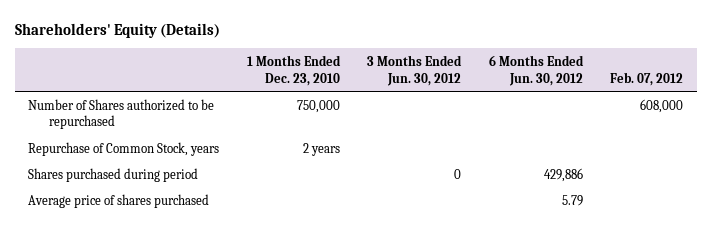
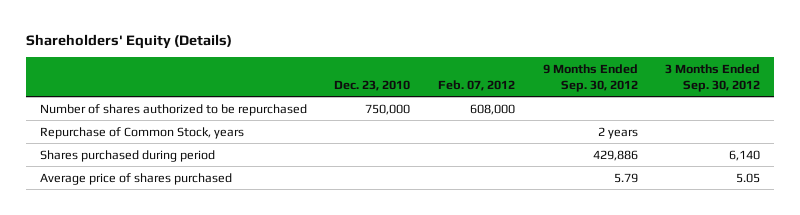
- | 1 Months Ended Dec. 23, 2010 | 3 Months Ended Jun. 30, 2012 | 6 Months Ended Jun. 30, 2012 | Feb. 07, 2012
+ | Dec. 23, 2010 | Feb. 07, 2012 | 9 Months Ended Sep. 30, 2012 | 3 Months Ended Sep. 30, 2012
- Number of Shares authorized to be repurchased | 750,000 | | | 608,000
+ Number of shares authorized to be repurchased | 750,000 | 608,000 | |

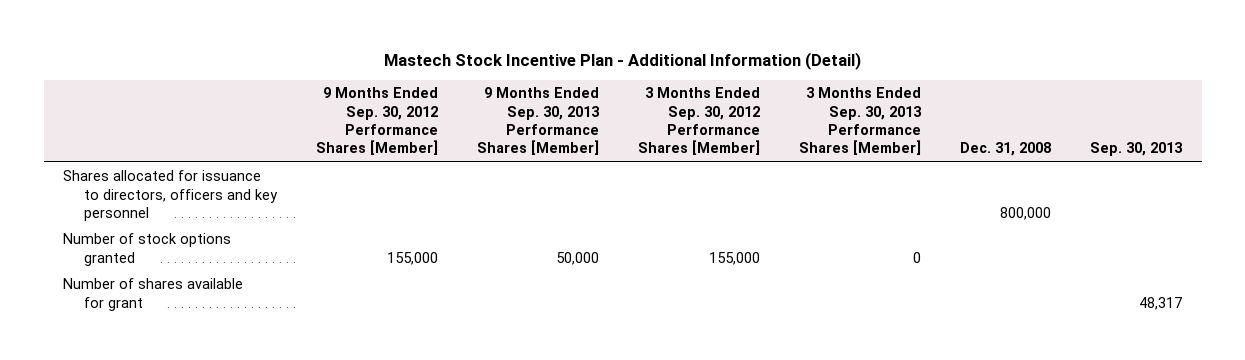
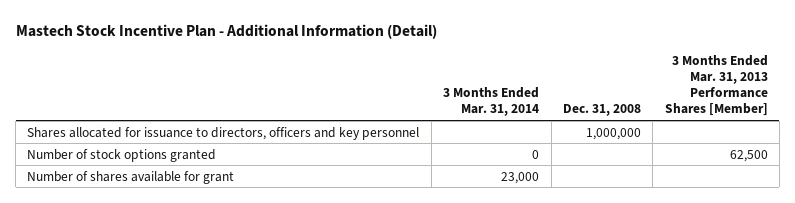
- | 9 Months Ended Sep. 30, 2012 Performance Shares [Member] | 9 Months Ended Sep. 30, 2013 Performance Shares [Member] | 3 Months Ended Sep. 30, 2012 Performance Shares [Member] | 3 Months Ended Sep. 30, 2013 Performance Shares [Member] | Dec. 31, 2008 | Sep. 30, 2013
+ | 3 Months Ended Mar. 31, 2014 | Dec. 31, 2008 | 3 Months Ended Mar. 31, 2013 Performance Shares [Member]
- Shares allocated for issuance to directors, officers and key personnel | | | | | 800,000 |
+ Shares allocated for issuance to directors, officers and key personnel | | 1,000,000 |

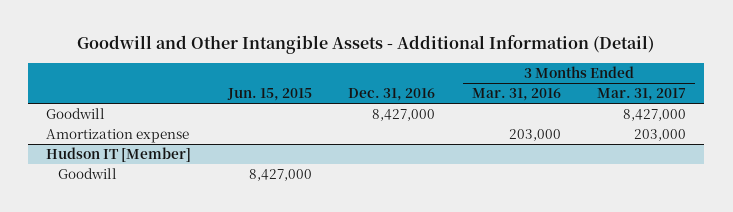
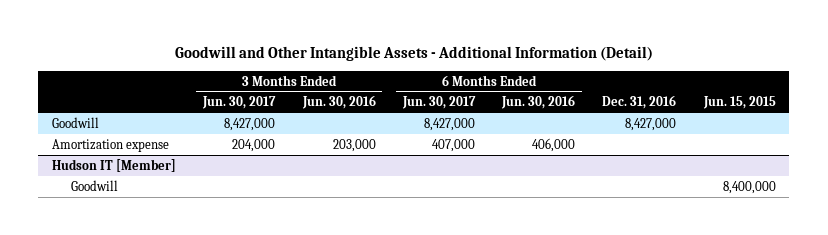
- | Jun. 15, 2015 | Dec. 31, 2016 | 3 Months Ended Mar. 31, 2016 | 3 Months Ended Mar. 31, 2017
+ | 3 Months Ended Jun. 30, 2017 | 3 Months Ended Jun. 30, 2016 | 6 Months Ended Jun. 30, 2017 | 6 Months Ended Jun. 30, 2016 | Dec. 31, 2016 | Jun. 15, 2015
@ Hudson IT [Member]
- Goodwill | 8,427,000 | | |
+ Goodwill | | | | | | 8,400,000

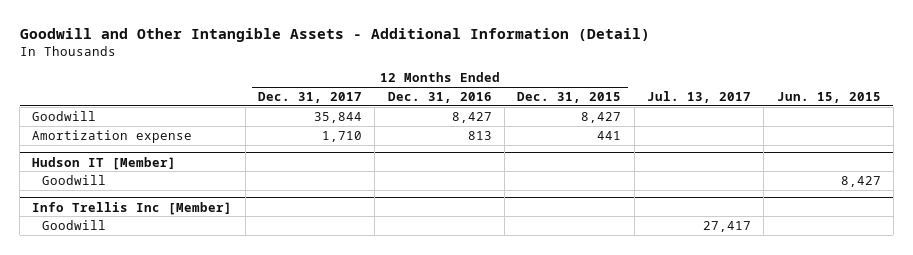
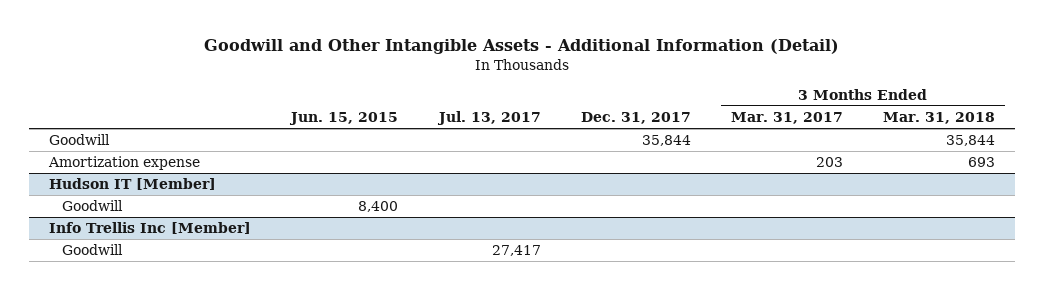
- | 12 Months Ended Dec. 31, 2017 | 12 Months Ended Dec. 31, 2016 | 12 Months Ended Dec. 31, 2015 | Jul. 13, 2017 | Jun. 15, 2015
+ | Jun. 15, 2015 | Jul. 13, 2017 | Dec. 31, 2017 | 3 Months Ended Mar. 31, 2017 | 3 Months Ended Mar. 31, 2018
@ Hudson IT [Member]
- Goodwill | | | | | 8,427
+ Goodwill | 8,400 | | | |

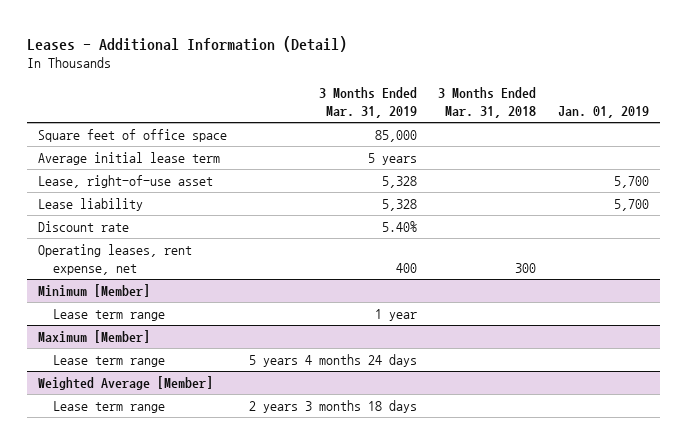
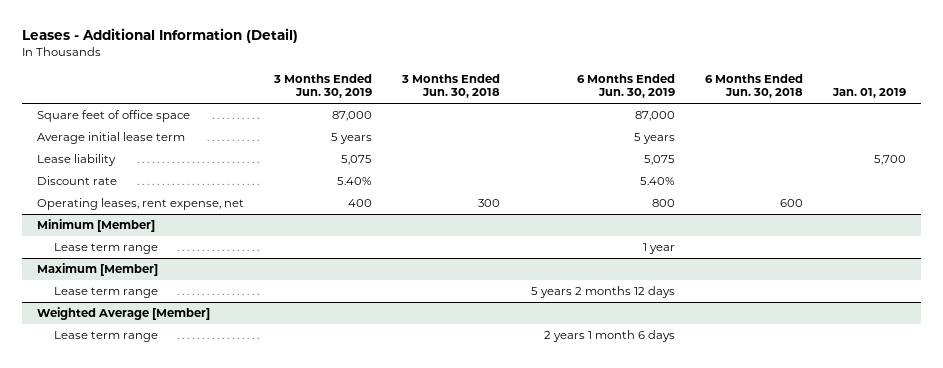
- | 3 Months Ended Mar. 31, 2019 | 3 Months Ended Mar. 31, 2018 | Jan. 01, 2019
+ | 3 Months Ended Jun. 30, 2019 | 3 Months Ended Jun. 30, 2018 | 6 Months Ended Jun. 30, 2019 | 6 Months Ended Jun. 30, 2018 | Jan. 01, 2019
- Lease, right-of-use asset | 5,328 | | 5,700

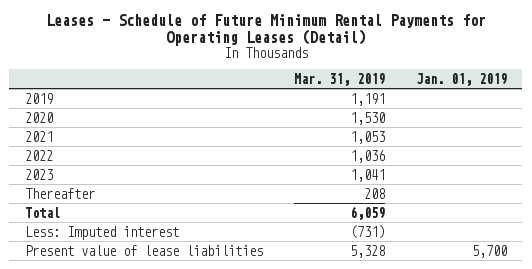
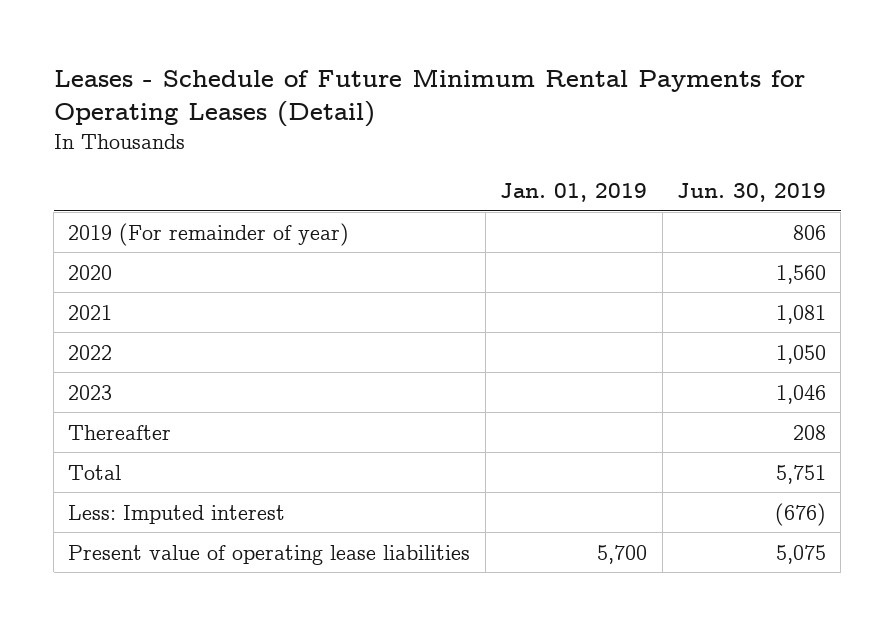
- | Mar. 31, 2019 | Jan. 01, 2019
+ | Jan. 01, 2019 | Jun. 30, 2019
- 2019 | 1,191 |
+ 2019 (For remainder of year) | | 806
- Present value of lease liabilities | 5,328 | 5,700
+ Present value of operating lease liabilities | 5,700 | 5,075

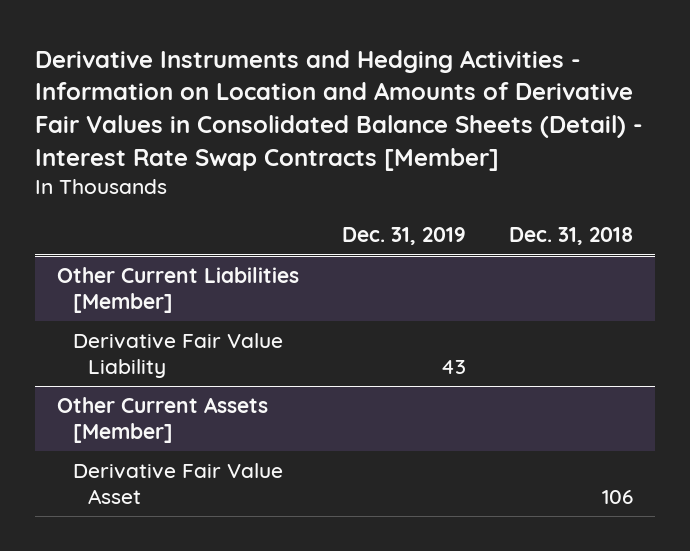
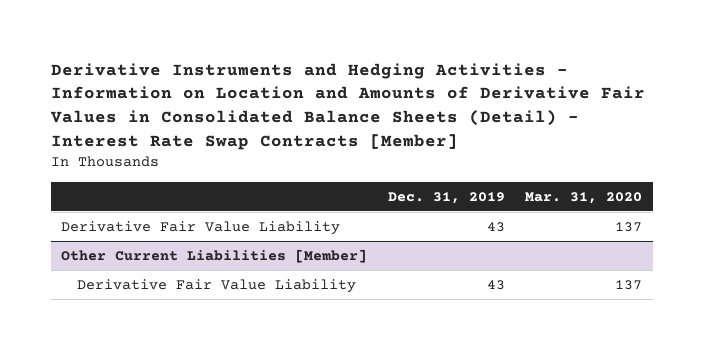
- | Dec. 31, 2019 | Dec. 31, 2018
+ | Dec. 31, 2019 | Mar. 31, 2020
+ Derivative Fair Value Liability | 43 | 137
- Other Current Assets [Member]
- Derivative Fair Value Asset | | 106

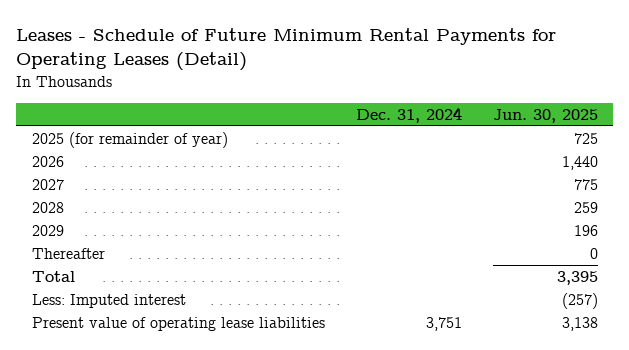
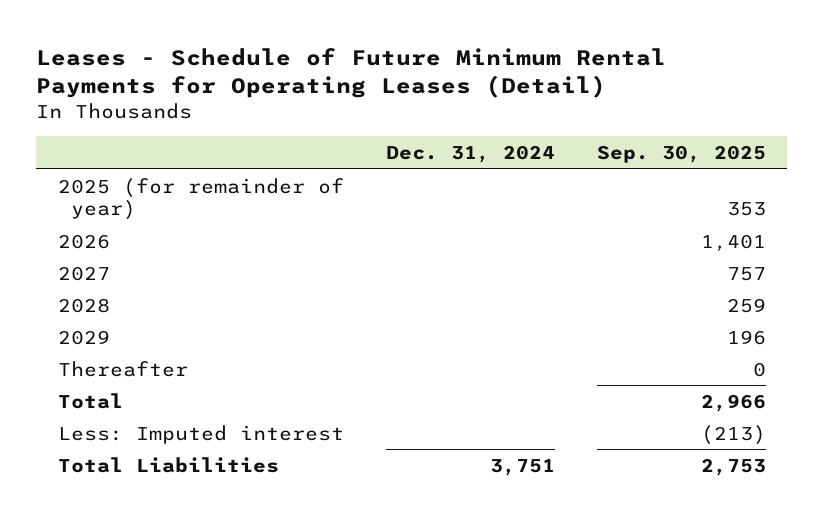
- | Dec. 31, 2024 | Jun. 30, 2025
+ | Dec. 31, 2024 | Sep. 30, 2025
- Present value of operating lease liabilities | 3,751 | 3,138
+ Total Liabilities | 3,751 | 2,753

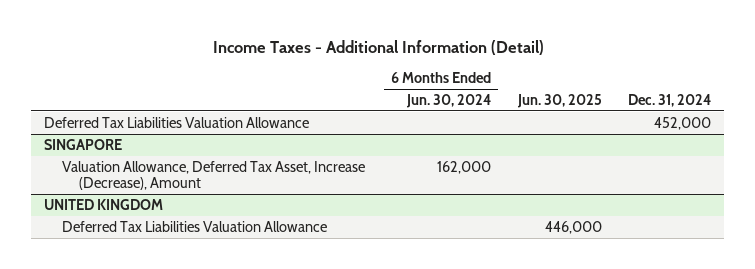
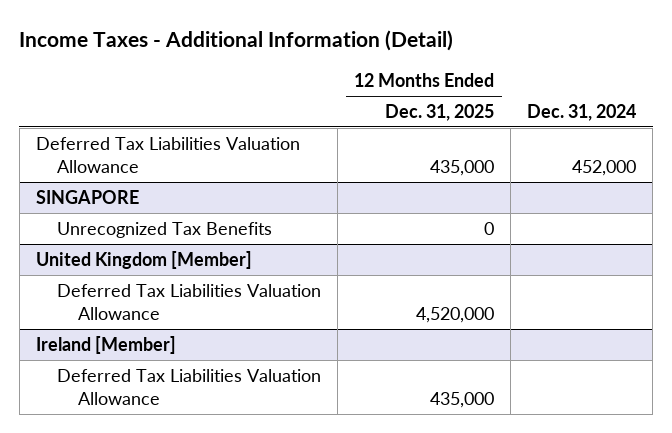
- | 6 Months Ended Jun. 30, 2024 | Jun. 30, 2025 | Dec. 31, 2024
+ | 12 Months Ended Dec. 31, 2025 | Dec. 31, 2024
@ SINGAPORE
- Valuation Allowance, Deferred Tax Asset, Increase (Decrease), Amount | 162,000 | |
- UNITED KINGDOM
@ SINGAPORE
+ Unrecognized Tax Benefits | 0 |
+ United Kingdom [Member]
+ Ireland [Member]
+ Deferred Tax Liabilities Valuation Allowance | 435,000 |

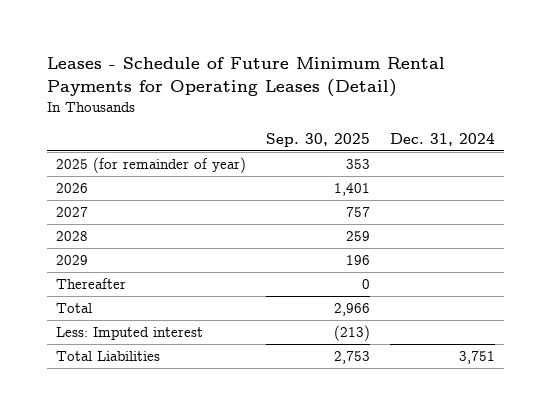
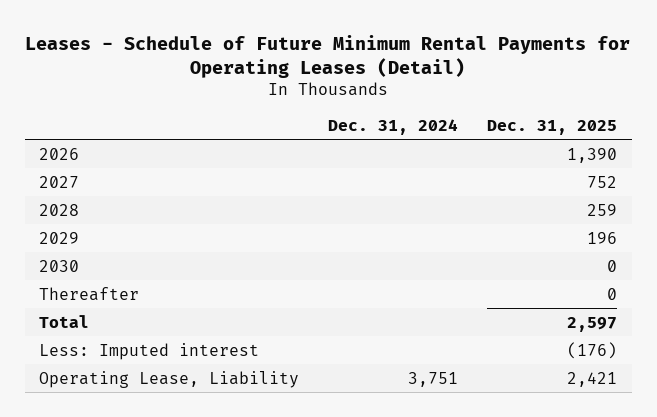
- | Sep. 30, 2025 | Dec. 31, 2024
+ | Dec. 31, 2024 | Dec. 31, 2025
- 2025 (for remainder of year) | 353 |
+ 2030 | | 0
- Total Liabilities | 2,753 | 3,751
+ Operating Lease, Liability | 3,751 | 2,421

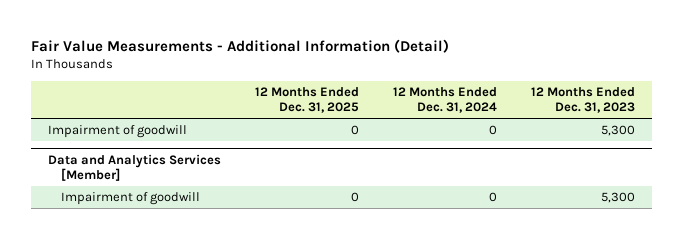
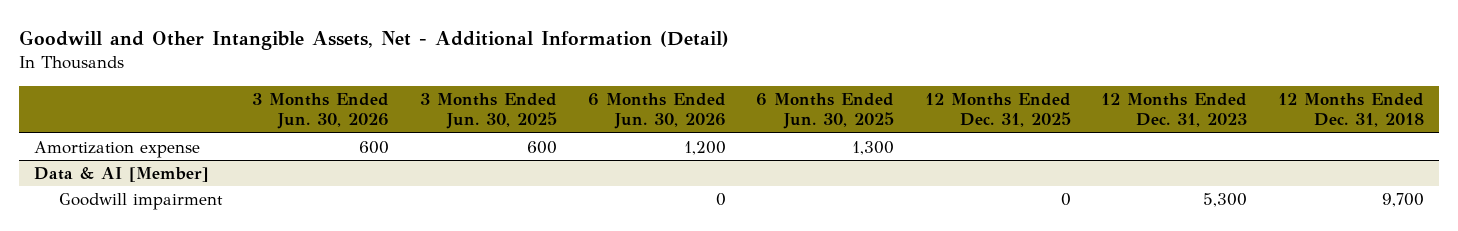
- Fair Value Measurements - Additional Information (Detail)
+ Goodwill and Other Intangible Assets, Net - Additional Information (Detail)
- | 12 Months Ended Dec. 31, 2025 | 12 Months Ended Dec. 31, 2024 | 12 Months Ended Dec. 31, 2023
+ | 3 Months Ended Jun. 30, 2026 | 3 Months Ended Jun. 30, 2025 | 6 Months Ended Jun. 30, 2026 | 6 Months Ended Jun. 30, 2025 | 12 Months Ended Dec. 31, 2025 | 12 Months Ended Dec. 31, 2023 | 12 Months Ended Dec. 31, 2018
- Impairment of goodwill | 0 | 0 | 5,300
- Data and Analytics Services [Member]
- Impairment of goodwill | 0 | 0 | 5,300
+ Amortization expense | 600 | 600 | 1,200 | 1,300 | | |
+ Data & AI [Member]
+ Goodwill impairment | | | 0 | | 0 | 5,300 | 9,700

